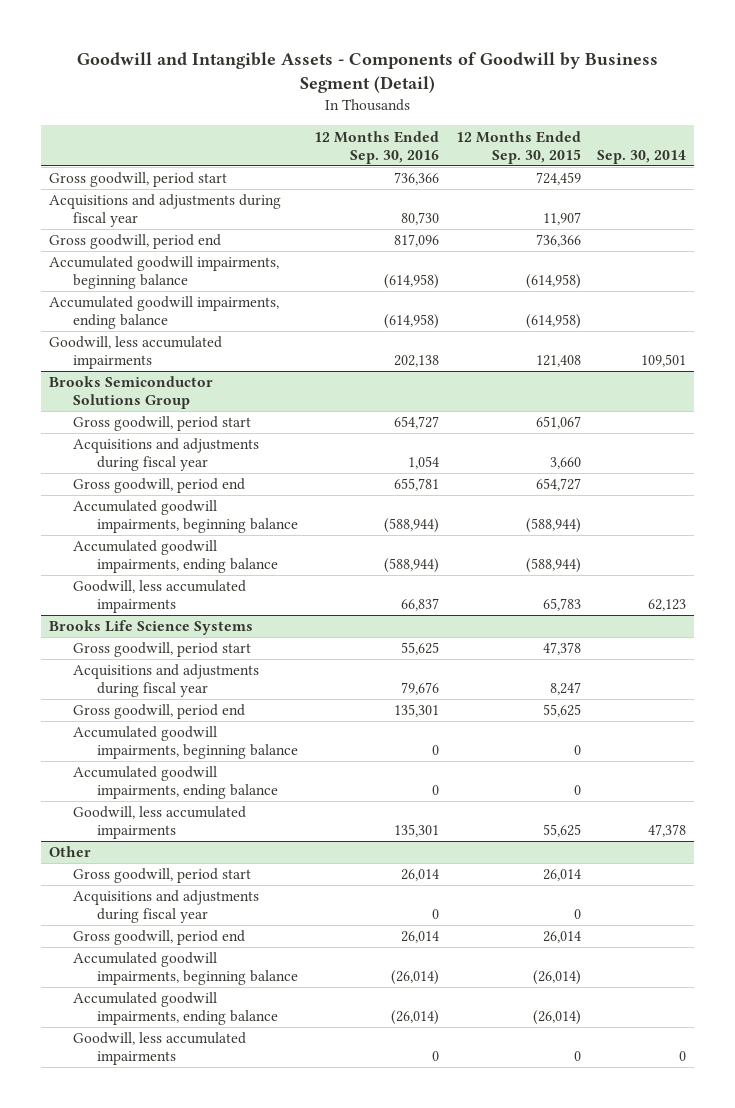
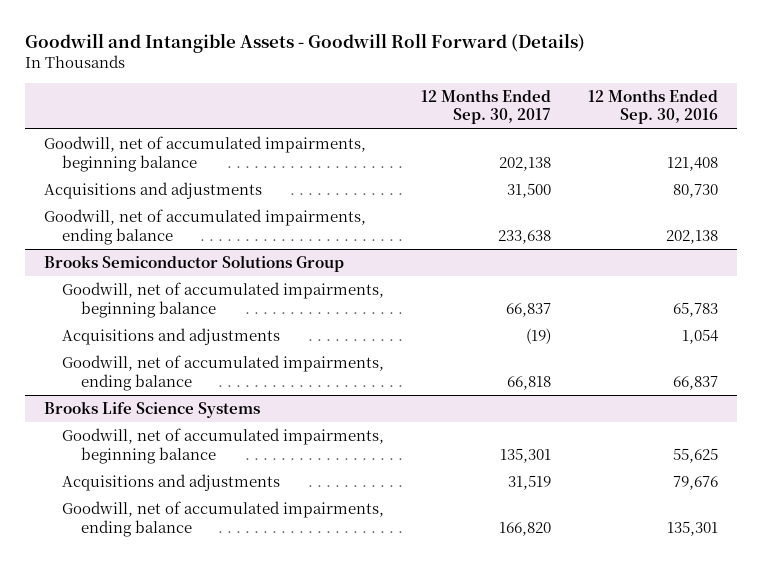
- Goodwill and Intangible Assets - Components of Goodwill by Business Segment (Detail)
+ Goodwill and Intangible Assets - Goodwill Roll Forward (Details)
- | 12 Months Ended Sep. 30, 2016 | 12 Months Ended Sep. 30, 2015 | Sep. 30, 2014
+ | 12 Months Ended Sep. 30, 2017 | 12 Months Ended Sep. 30, 2016
- Gross goodwill, period start | 736,366 | 724,459 |
- Acquisitions and adjustments during fiscal year | 80,730 | 11,907 |
- Gross goodwill, period end | 817,096 | 736,366 |
- Accumulated goodwill impairments, beginning balance | (614,958) | (614,958) |
- Accumulated goodwill impairments, ending balance | (614,958) | (614,958) |
- Goodwill, less accumulated impairments | 202,138 | 121,408 | 109,501
+ Goodwill, net of accumulated impairments, beginning balance | 202,138 | 121,408
+ Acquisitions and adjustments | 31,500 | 80,730
+ Goodwill, net of accumulated impairments, ending balance | 233,638 | 202,138
@ Brooks Semiconductor Solutions Group
- Gross goodwill, period start | 654,727 | 651,067 |
- Acquisitions and adjustments during fiscal year | 1,054 | 3,660 |
- Gross goodwill, period end | 655,781 | 654,727 |
- Accumulated goodwill impairments, beginning balance | (588,944) | (588,944) |
- Accumulated goodwill impairments, ending balance | (588,944) | (588,944) |
- Goodwill, less accumulated impairments | 66,837 | 65,783 | 62,123
+ Goodwill, net of accumulated impairments, beginning balance | 66,837 | 65,783
+ Acquisitions and adjustments | (19) | 1,054
+ Goodwill, net of accumulated impairments, ending balance | 66,818 | 66,837
@ Brooks Life Science Systems
- Gross goodwill, period start | 55,625 | 47,378 |
- Acquisitions and adjustments during fiscal year | 79,676 | 8,247 |
- Gross goodwill, period end | 135,301 | 55,625 |
- Accumulated goodwill impairments, beginning balance | 0 | 0 |
- Accumulated goodwill impairments, ending balance | 0 | 0 |
- Goodwill, less accumulated impairments | 135,301 | 55,625 | 47,378
- Other
- Gross goodwill, period start | 26,014 | 26,014 |
- Acquisitions and adjustments during fiscal year | 0 | 0 |
- Gross goodwill, period end | 26,014 | 26,014 |
- Accumulated goodwill impairments, beginning balance | (26,014) | (26,014) |
- Accumulated goodwill impairments, ending balance | (26,014) | (26,014) |
- Goodwill, less accumulated impairments | 0 | 0 | 0
@ Brooks Life Science Systems
+ Goodwill, net of accumulated impairments, beginning balance | 135,301 | 55,625
+ Acquisitions and adjustments | 31,519 | 79,676
+ Goodwill, net of accumulated impairments, ending balance | 166,820 | 135,301

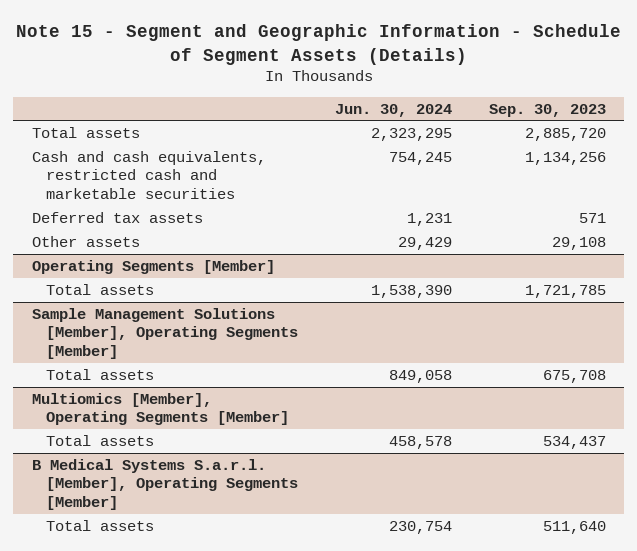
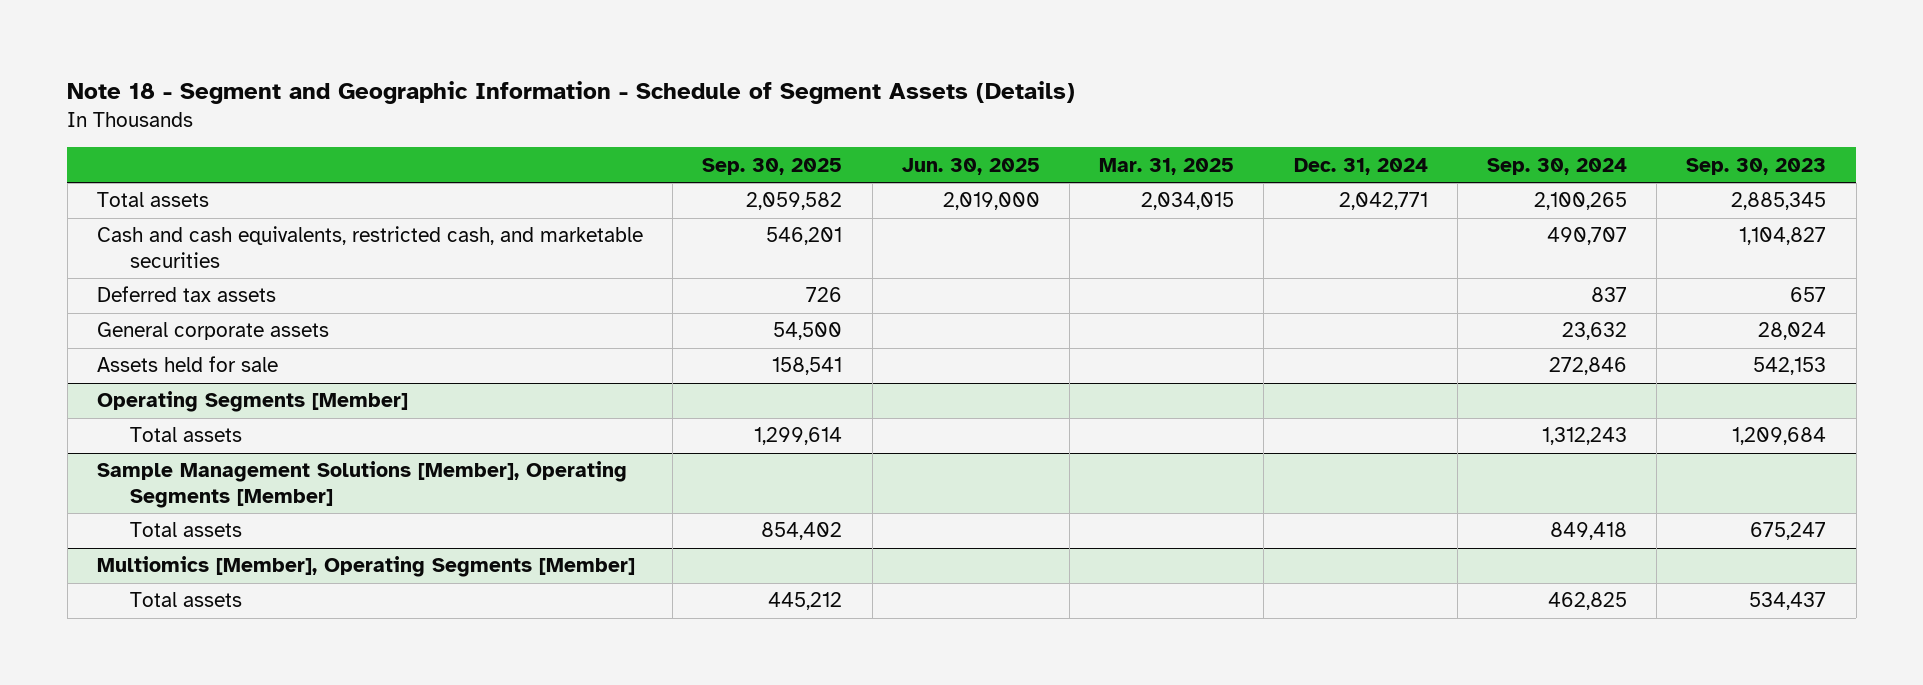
- Note 15 - Segment and Geographic Information - Schedule of Segment Assets (Details)
+ Note 18 - Segment and Geographic Information - Schedule of Segment Assets (Details)
- | Jun. 30, 2024 | Sep. 30, 2023
+ | Sep. 30, 2025 | Jun. 30, 2025 | Mar. 31, 2025 | Dec. 31, 2024 | Sep. 30, 2024 | Sep. 30, 2023
- Total assets | 2,323,295 | 2,885,720
- Cash and cash equivalents, restricted cash and marketable securities | 754,245 | 1,134,256
- Deferred tax assets | 1,231 | 571
- Other assets | 29,429 | 29,108
+ Total assets | 2,059,582 | 2,019,000 | 2,034,015 | 2,042,771 | 2,100,265 | 2,885,345
+ Cash and cash equivalents, restricted cash, and marketable securities | 546,201 | | | | 490,707 | 1,104,827
+ Deferred tax assets | 726 | | | | 837 | 657
+ General corporate assets | 54,500 | | | | 23,632 | 28,024
+ Assets held for sale | 158,541 | | | | 272,846 | 542,153
@ Operating Segments [Member]
- Total assets | 1,538,390 | 1,721,785
+ Total assets | 1,299,614 | | | | 1,312,243 | 1,209,684
@ Sample Management Solutions [Member], Operating Segments [Member]
- Total assets | 849,058 | 675,708
+ Total assets | 854,402 | | | | 849,418 | 675,247
- B Medical Systems S.a.r.l. [Member], Operating Segments [Member]
- Total assets | 230,754 | 511,640

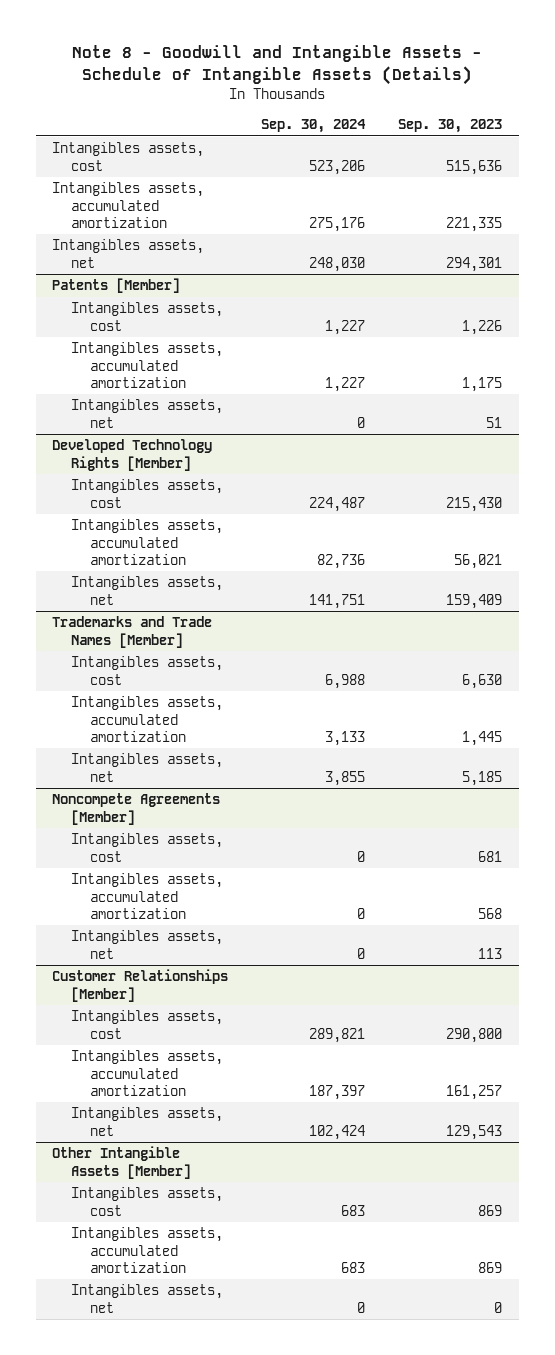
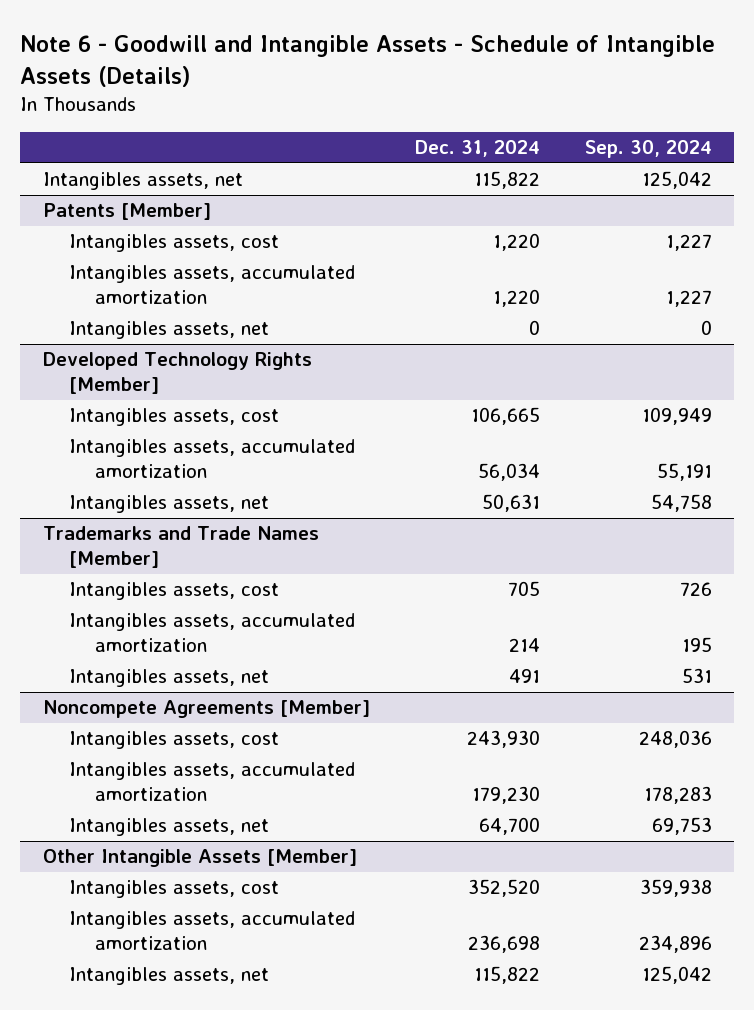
- Note 8 - Goodwill and Intangible Assets - Schedule of Intangible Assets (Details)
+ Note 6 - Goodwill and Intangible Assets - Schedule of Intangible Assets (Details)
- | Sep. 30, 2024 | Sep. 30, 2023
+ | Dec. 31, 2024 | Sep. 30, 2024
- Intangibles assets, cost | 523,206 | 515,636
- Intangibles assets, accumulated amortization | 275,176 | 221,335
- Intangibles assets, net | 248,030 | 294,301
+ Intangibles assets, net | 115,822 | 125,042
@ Developed Technology Rights [Member]
- Intangibles assets, cost | 224,487 | 215,430
- Intangibles assets, accumulated amortization | 82,736 | 56,021
- Intangibles assets, net | 141,751 | 159,409
+ Intangibles assets, cost | 106,665 | 109,949
+ Intangibles assets, accumulated amortization | 56,034 | 55,191
+ Intangibles assets, net | 50,631 | 54,758
@ Trademarks and Trade Names [Member]
- Intangibles assets, cost | 6,988 | 6,630
- Intangibles assets, accumulated amortization | 3,133 | 1,445
- Intangibles assets, net | 3,855 | 5,185
+ Intangibles assets, cost | 705 | 726
+ Intangibles assets, accumulated amortization | 214 | 195
+ Intangibles assets, net | 491 | 531
@ Noncompete Agreements [Member]
- Intangibles assets, cost | 0 | 681
- Intangibles assets, accumulated amortization | 0 | 568
- Intangibles assets, net | 0 | 113
- Customer Relationships [Member]
- Intangibles assets, cost | 289,821 | 290,800
- Intangibles assets, accumulated amortization | 187,397 | 161,257
- Intangibles assets, net | 102,424 | 129,543
@ Noncompete Agreements [Member]
+ Intangibles assets, cost | 243,930 | 248,036
+ Intangibles assets, accumulated amortization | 179,230 | 178,283
+ Intangibles assets, net | 64,700 | 69,753
@ Other Intangible Assets [Member]
- Intangibles assets, cost | 683 | 869
- Intangibles assets, accumulated amortization | 683 | 869
- Intangibles assets, net | 0 | 0
+ Intangibles assets, cost | 352,520 | 359,938
+ Intangibles assets, accumulated amortization | 236,698 | 234,896
+ Intangibles assets, net | 115,822 | 125,042

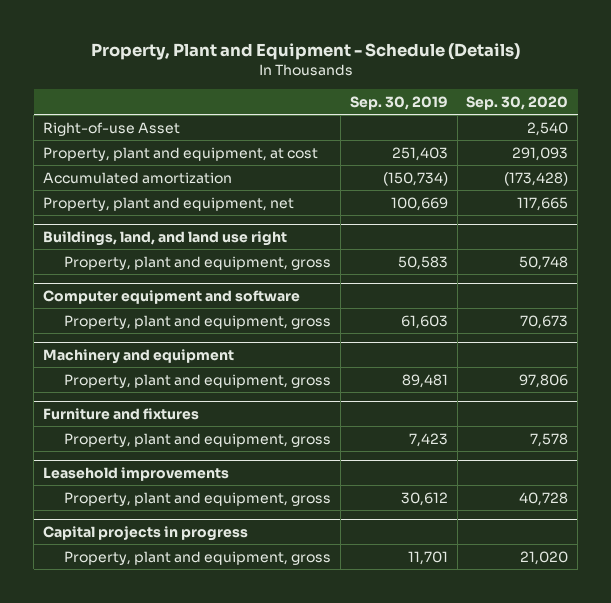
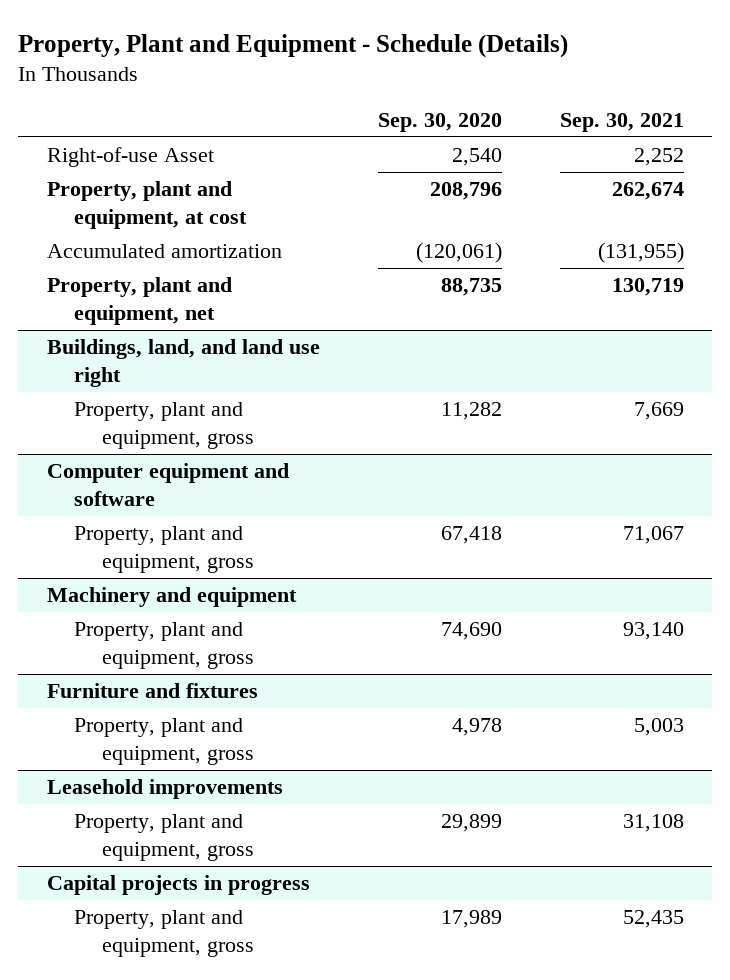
- | Sep. 30, 2019 | Sep. 30, 2020
+ | Sep. 30, 2020 | Sep. 30, 2021
- Property, plant and equipment, at cost | 251,403 | 291,093
- Accumulated amortization | (150,734) | (173,428)
- Property, plant and equipment, net | 100,669 | 117,665
+ Property, plant and equipment, at cost | 208,796 | 262,674
+ Accumulated amortization | (120,061) | (131,955)
+ Property, plant and equipment, net | 88,735 | 130,719
@ Buildings, land, and land use right
- Property, plant and equipment, gross | 50,583 | 50,748
+ Property, plant and equipment, gross | 11,282 | 7,669
@ Computer equipment and software
- Property, plant and equipment, gross | 61,603 | 70,673
+ Property, plant and equipment, gross | 67,418 | 71,067
@ Machinery and equipment
- Property, plant and equipment, gross | 89,481 | 97,806
+ Property, plant and equipment, gross | 74,690 | 93,140
@ Furniture and fixtures
- Property, plant and equipment, gross | 7,423 | 7,578
+ Property, plant and equipment, gross | 4,978 | 5,003
@ Leasehold improvements
- Property, plant and equipment, gross | 30,612 | 40,728
+ Property, plant and equipment, gross | 29,899 | 31,108
@ Capital projects in progress
- Property, plant and equipment, gross | 11,701 | 21,020
+ Property, plant and equipment, gross | 17,989 | 52,435

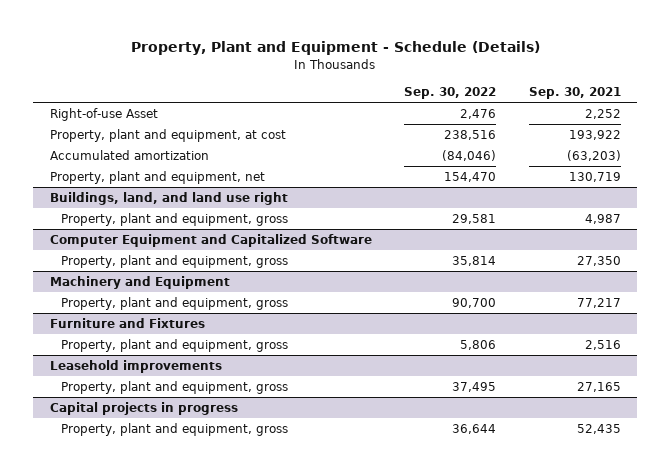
- | Sep. 30, 2020 | Sep. 30, 2021
+ | Sep. 30, 2022 | Sep. 30, 2021
- Property, plant and equipment, at cost | 208,796 | 262,674
- Accumulated amortization | (120,061) | (131,955)
+ Property, plant and equipment, at cost | 238,516 | 193,922
+ Accumulated amortization | (84,046) | (63,203)
@ Buildings, land, and land use right
- Property, plant and equipment, gross | 11,282 | 7,669
- Computer equipment and software
- Property, plant and equipment, gross | 67,418 | 71,067
- Machinery and equipment
- Property, plant and equipment, gross | 74,690 | 93,140
- Furniture and fixtures
- Property, plant and equipment, gross | 4,978 | 5,003
@ Buildings, land, and land use right
+ Property, plant and equipment, gross | 29,581 | 4,987
+ Computer Equipment and Capitalized Software
+ Property, plant and equipment, gross | 35,814 | 27,350
+ Machinery and Equipment
+ Property, plant and equipment, gross | 90,700 | 77,217
+ Furniture and Fixtures
+ Property, plant and equipment, gross | 5,806 | 2,516
@ Leasehold improvements
- Property, plant and equipment, gross | 29,899 | 31,108
+ Property, plant and equipment, gross | 37,495 | 27,165

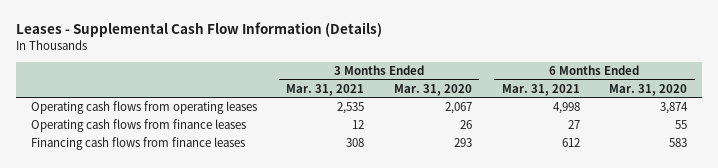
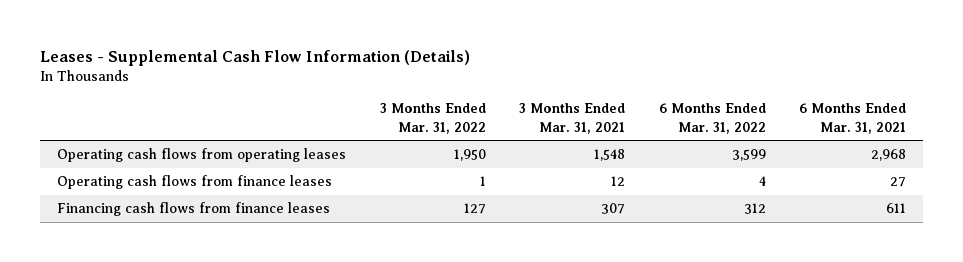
- | 3 Months Ended Mar. 31, 2021 | 3 Months Ended Mar. 31, 2020 | 6 Months Ended Mar. 31, 2021 | 6 Months Ended Mar. 31, 2020
+ | 3 Months Ended Mar. 31, 2022 | 3 Months Ended Mar. 31, 2021 | 6 Months Ended Mar. 31, 2022 | 6 Months Ended Mar. 31, 2021
- Operating cash flows from operating leases | 2,535 | 2,067 | 4,998 | 3,874
+ Operating cash flows from operating leases | 1,950 | 1,548 | 3,599 | 2,968
- Financing cash flows from finance leases | 308 | 293 | 612 | 583
+ Financing cash flows from finance leases | 127 | 307 | 312 | 611

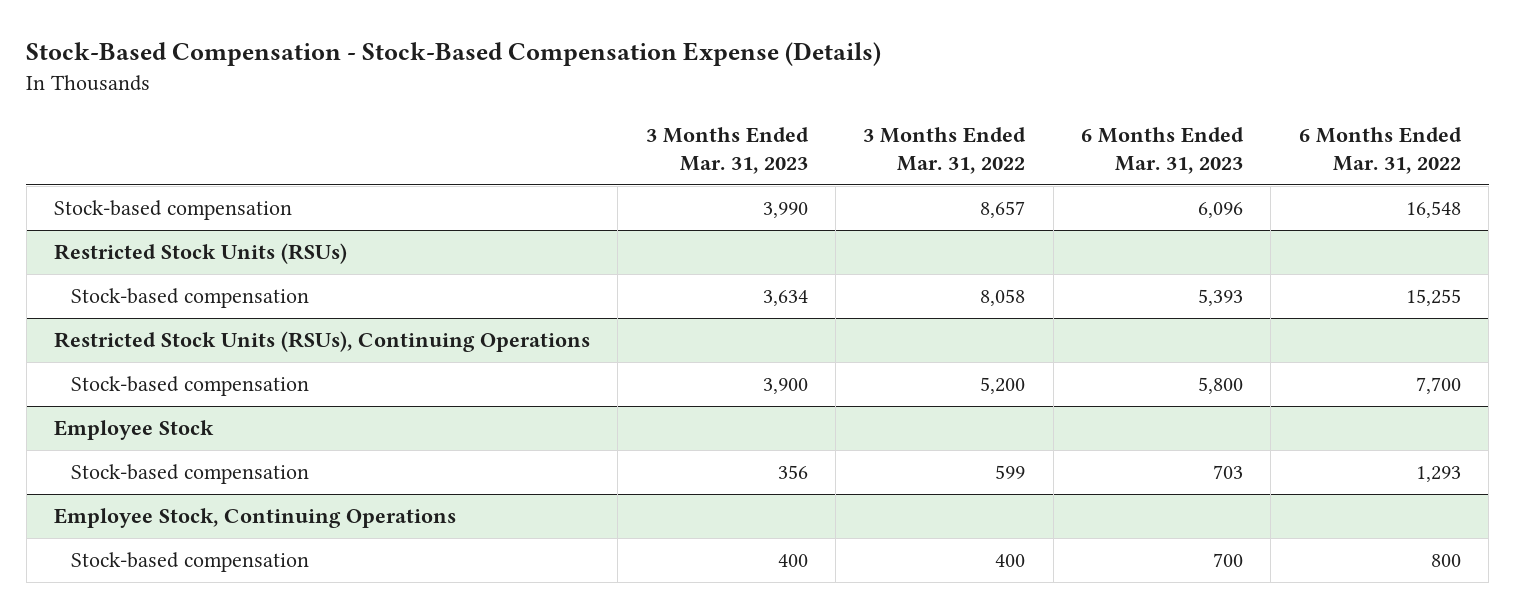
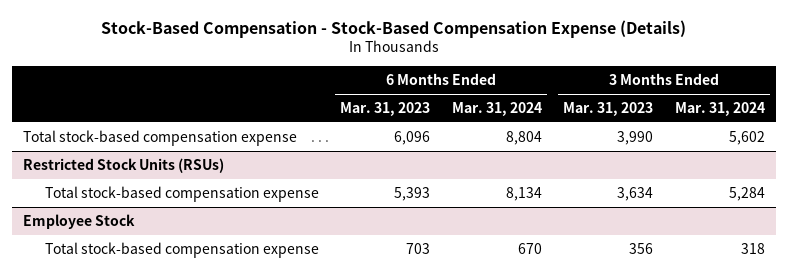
- | 3 Months Ended Mar. 31, 2023 | 3 Months Ended Mar. 31, 2022 | 6 Months Ended Mar. 31, 2023 | 6 Months Ended Mar. 31, 2022
+ | 6 Months Ended Mar. 31, 2023 | 6 Months Ended Mar. 31, 2024 | 3 Months Ended Mar. 31, 2023 | 3 Months Ended Mar. 31, 2024
- Stock-based compensation | 3,990 | 8,657 | 6,096 | 16,548
+ Total stock-based compensation expense | 6,096 | 8,804 | 3,990 | 5,602
@ Restricted Stock Units (RSUs)
- Stock-based compensation | 3,634 | 8,058 | 5,393 | 15,255
- Restricted Stock Units (RSUs), Continuing Operations
- Stock-based compensation | 3,900 | 5,200 | 5,800 | 7,700
@ Restricted Stock Units (RSUs)
+ Total stock-based compensation expense | 5,393 | 8,134 | 3,634 | 5,284
@ Employee Stock
- Stock-based compensation | 356 | 599 | 703 | 1,293
- Employee Stock, Continuing Operations
- Stock-based compensation | 400 | 400 | 700 | 800
@ Employee Stock
+ Total stock-based compensation expense | 703 | 670 | 356 | 318

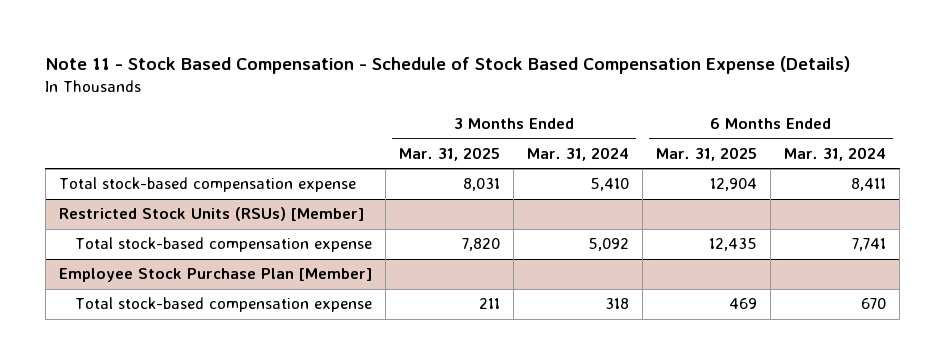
- Stock-Based Compensation - Stock-Based Compensation Expense (Details)
+ Note 11 - Stock Based Compensation - Schedule of Stock Based Compensation Expense (Details)
- | 6 Months Ended Mar. 31, 2023 | 6 Months Ended Mar. 31, 2024 | 3 Months Ended Mar. 31, 2023 | 3 Months Ended Mar. 31, 2024
+ | 3 Months Ended Mar. 31, 2025 | 3 Months Ended Mar. 31, 2024 | 6 Months Ended Mar. 31, 2025 | 6 Months Ended Mar. 31, 2024
- Total stock-based compensation expense | 6,096 | 8,804 | 3,990 | 5,602
- Restricted Stock Units (RSUs)
- Total stock-based compensation expense | 5,393 | 8,134 | 3,634 | 5,284
- Employee Stock
+ Total stock-based compensation expense | 8,031 | 5,410 | 12,904 | 8,411
+ Restricted Stock Units (RSUs) [Member]
+ Total stock-based compensation expense | 7,820 | 5,092 | 12,435 | 7,741
+ Employee Stock Purchase Plan [Member]

